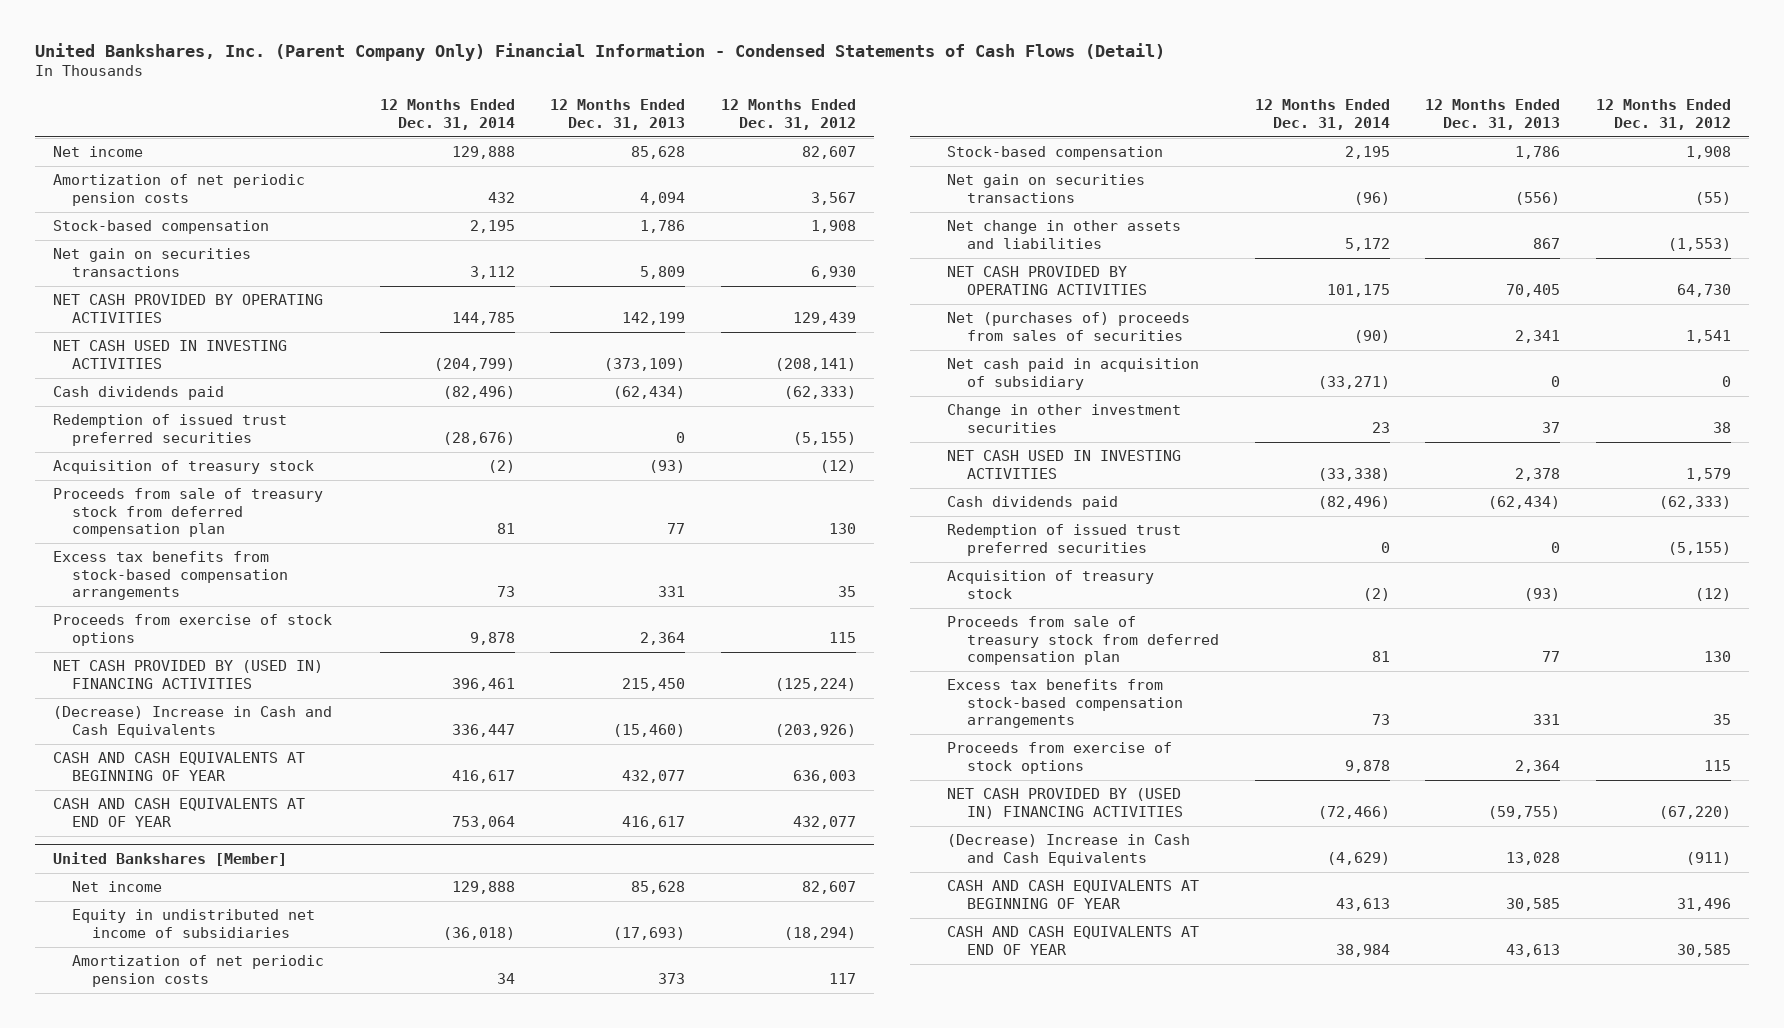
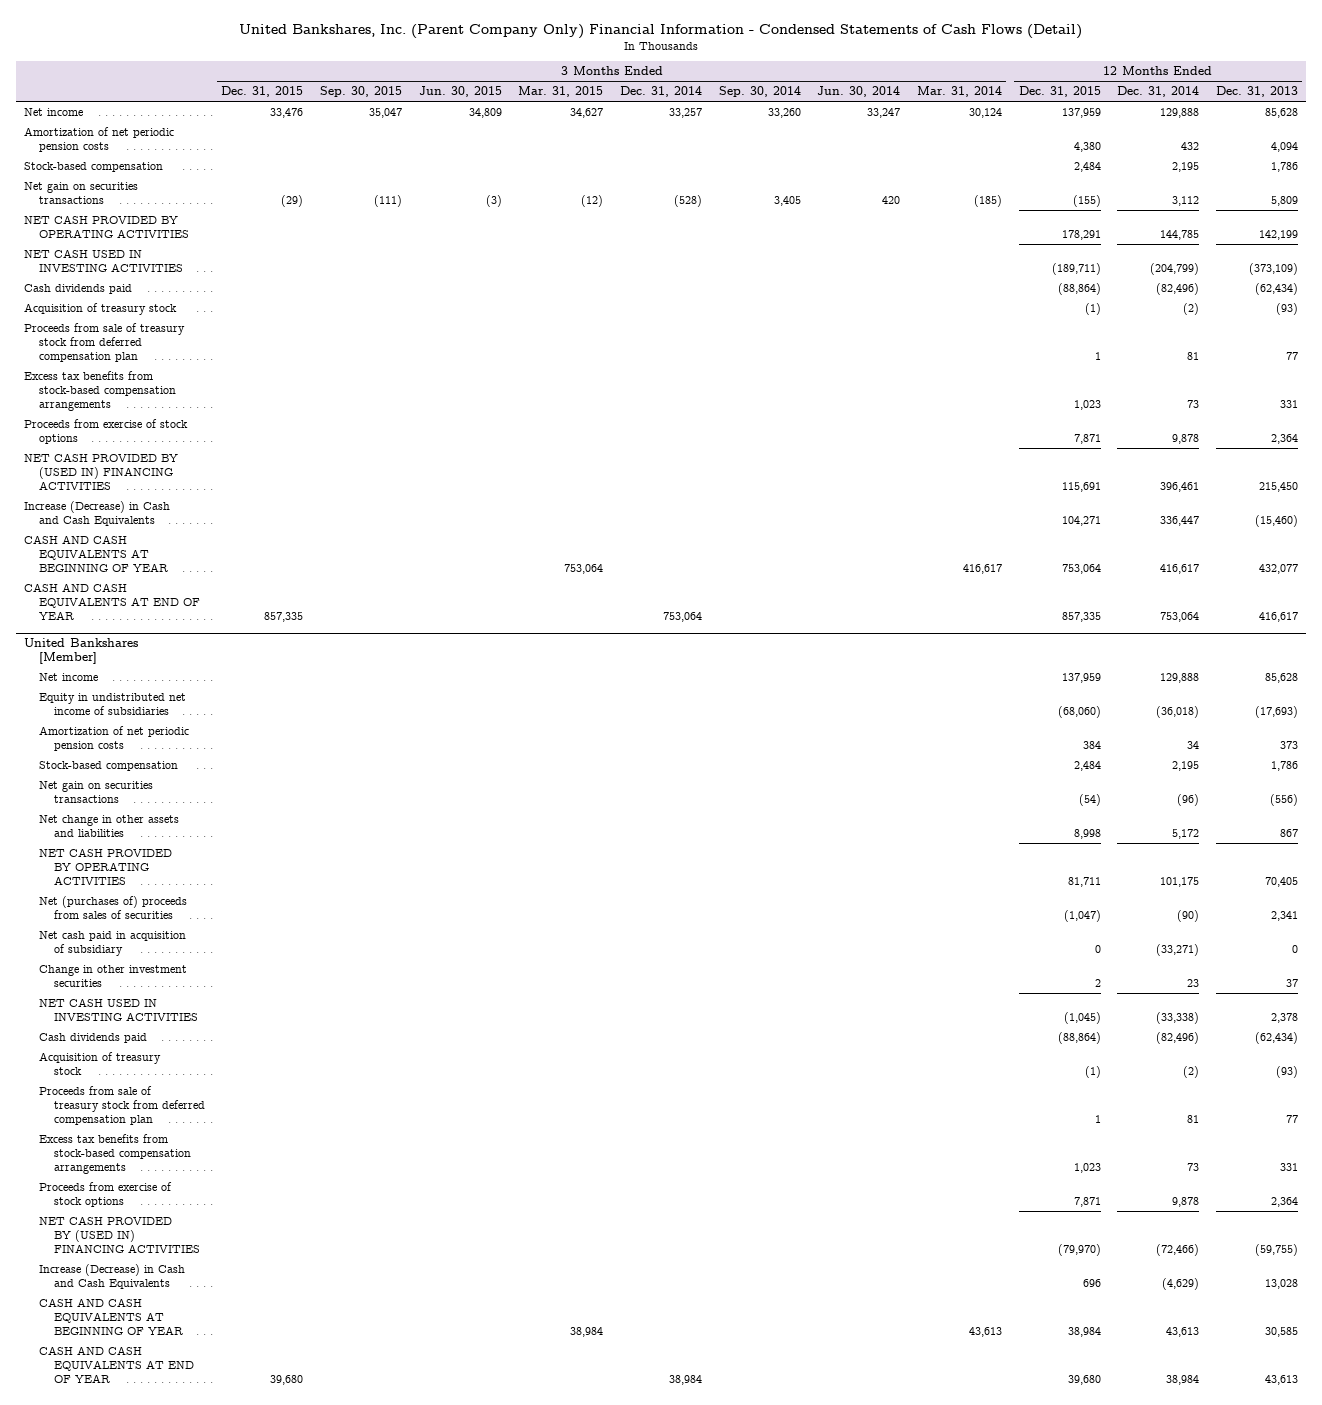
- | 12 Months Ended Dec. 31, 2014 | 12 Months Ended Dec. 31, 2013 | 12 Months Ended Dec. 31, 2012
+ | 3 Months Ended Dec. 31, 2015 | 3 Months Ended Sep. 30, 2015 | 3 Months Ended Jun. 30, 2015 | 3 Months Ended Mar. 31, 2015 | 3 Months Ended Dec. 31, 2014 | 3 Months Ended Sep. 30, 2014 | 3 Months Ended Jun. 30, 2014 | 3 Months Ended Mar. 31, 2014 | 12 Months Ended Dec. 31, 2015 | 12 Months Ended Dec. 31, 2014 | 12 Months Ended Dec. 31, 2013
- Redemption of issued trust preferred securities | (28,676) | 0 | (5,155)
- (Decrease) Increase in Cash and Cash Equivalents | 336,447 | (15,460) | (203,926)
+ Increase (Decrease) in Cash and Cash Equivalents | | | | | | | | | 104,271 | 336,447 | (15,460)
@ United Bankshares [Member]
- Redemption of issued trust preferred securities | 0 | 0 | (5,155)
- (Decrease) Increase in Cash and Cash Equivalents | (4,629) | 13,028 | (911)
+ Increase (Decrease) in Cash and Cash Equivalents | | | | | | | | | 696 | (4,629) | 13,028

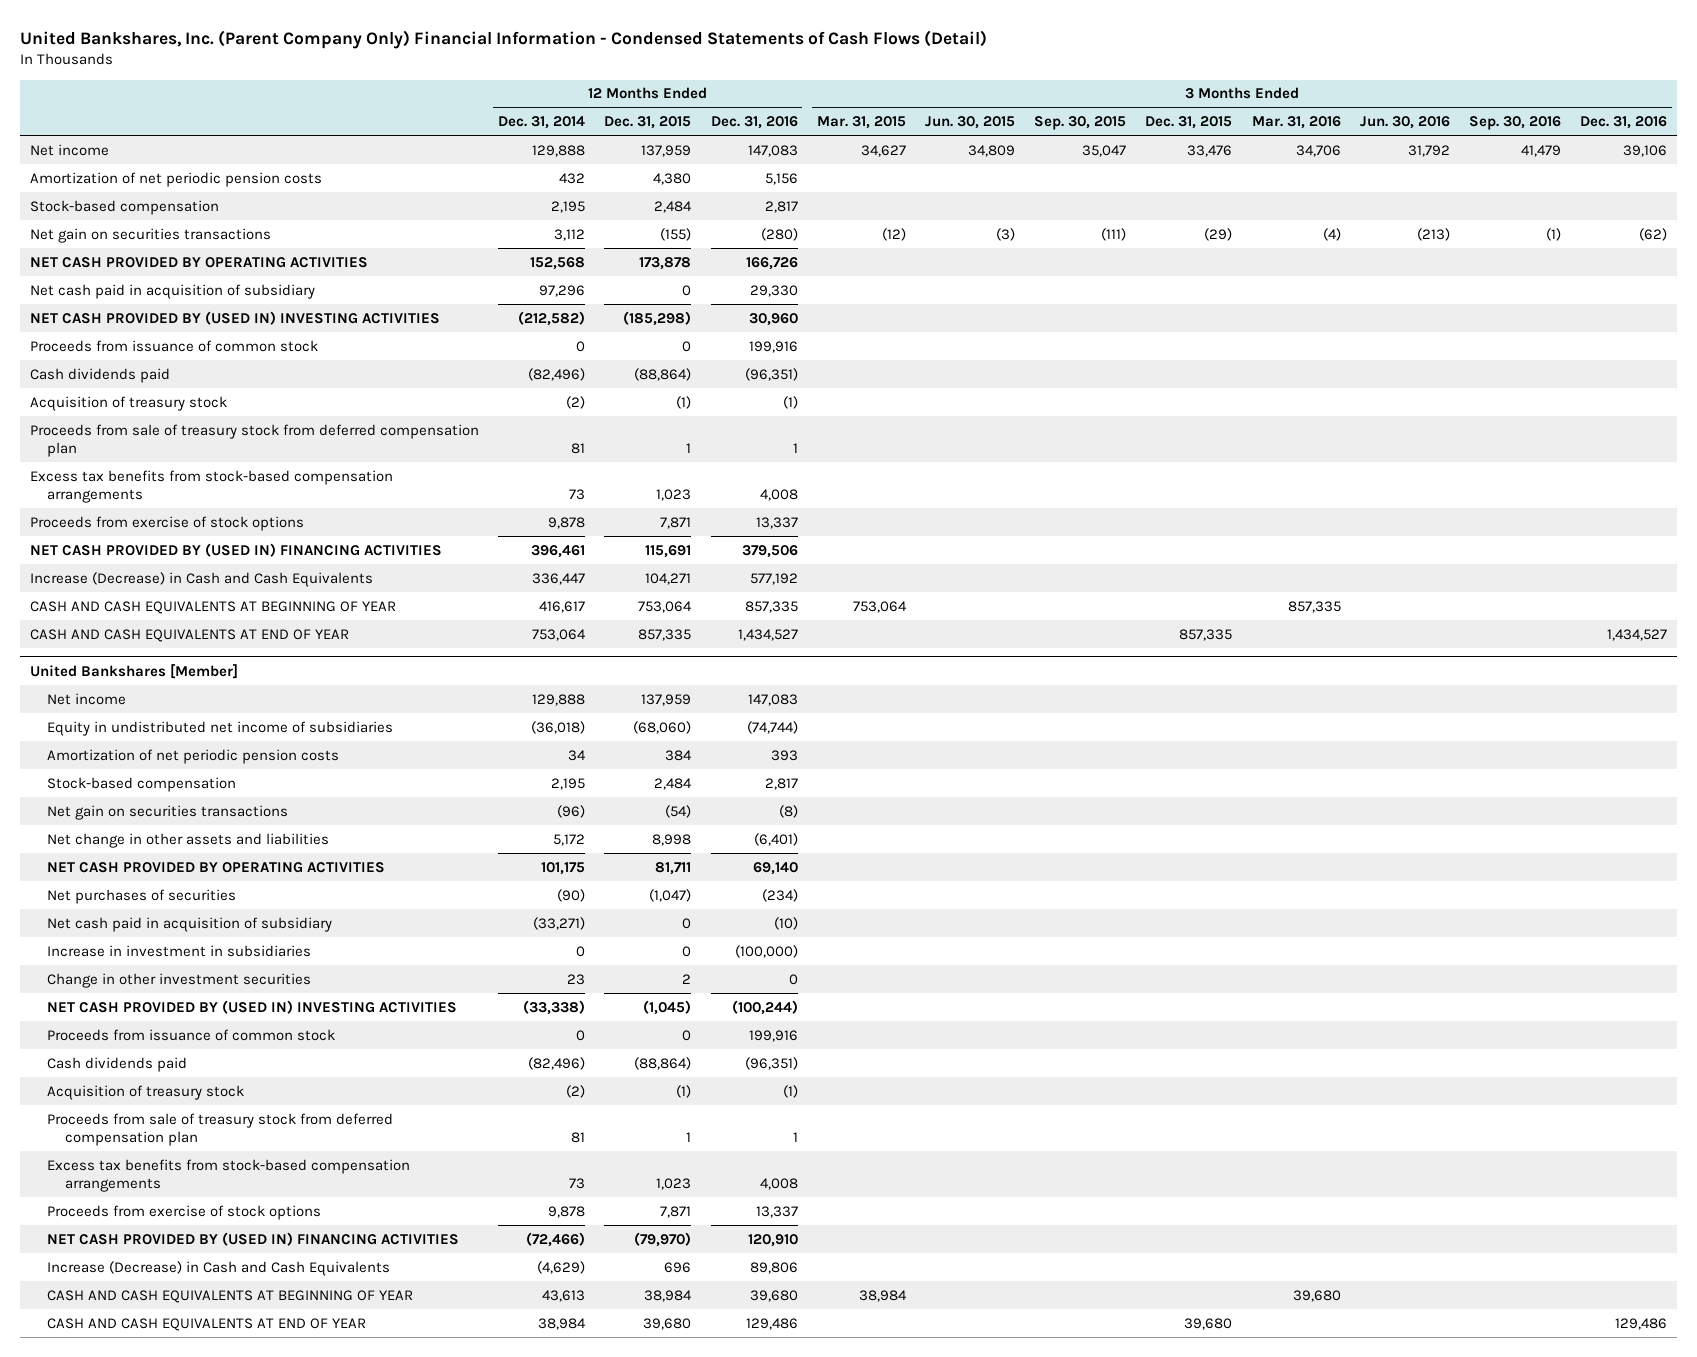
- | 3 Months Ended Dec. 31, 2015 | 3 Months Ended Sep. 30, 2015 | 3 Months Ended Jun. 30, 2015 | 3 Months Ended Mar. 31, 2015 | 3 Months Ended Dec. 31, 2014 | 3 Months Ended Sep. 30, 2014 | 3 Months Ended Jun. 30, 2014 | 3 Months Ended Mar. 31, 2014 | 12 Months Ended Dec. 31, 2015 | 12 Months Ended Dec. 31, 2014 | 12 Months Ended Dec. 31, 2013
+ | 12 Months Ended Dec. 31, 2014 | 12 Months Ended Dec. 31, 2015 | 12 Months Ended Dec. 31, 2016 | 3 Months Ended Mar. 31, 2015 | 3 Months Ended Jun. 30, 2015 | 3 Months Ended Sep. 30, 2015 | 3 Months Ended Dec. 31, 2015 | 3 Months Ended Mar. 31, 2016 | 3 Months Ended Jun. 30, 2016 | 3 Months Ended Sep. 30, 2016 | 3 Months Ended Dec. 31, 2016
- NET CASH PROVIDED BY OPERATING ACTIVITIES | | | | | | | | | 178,291 | 144,785 | 142,199
- NET CASH USED IN INVESTING ACTIVITIES | | | | | | | | | (189,711) | (204,799) | (373,109)
+ NET CASH PROVIDED BY OPERATING ACTIVITIES | 152,568 | 173,878 | 166,726 | | | | | | | |
+ Net cash paid in acquisition of subsidiary | 97,296 | 0 | 29,330 | | | | | | | |
+ NET CASH PROVIDED BY (USED IN) INVESTING ACTIVITIES | (212,582) | (185,298) | 30,960 | | | | | | | |
+ Proceeds from issuance of common stock | 0 | 0 | 199,916 | | | | | | | |
@ United Bankshares [Member]
- Net (purchases of) proceeds from sales of securities | | | | | | | | | (1,047) | (90) | 2,341
+ Net purchases of securities | (90) | (1,047) | (234) | | | | | | | |
+ Increase in investment in subsidiaries | 0 | 0 | (100,000) | | | | | | | |
- NET CASH USED IN INVESTING ACTIVITIES | | | | | | | | | (1,045) | (33,338) | 2,378
+ NET CASH PROVIDED BY (USED IN) INVESTING ACTIVITIES | (33,338) | (1,045) | (100,244) | | | | | | | |
+ Proceeds from issuance of common stock | 0 | 0 | 199,916 | | | | | | | |

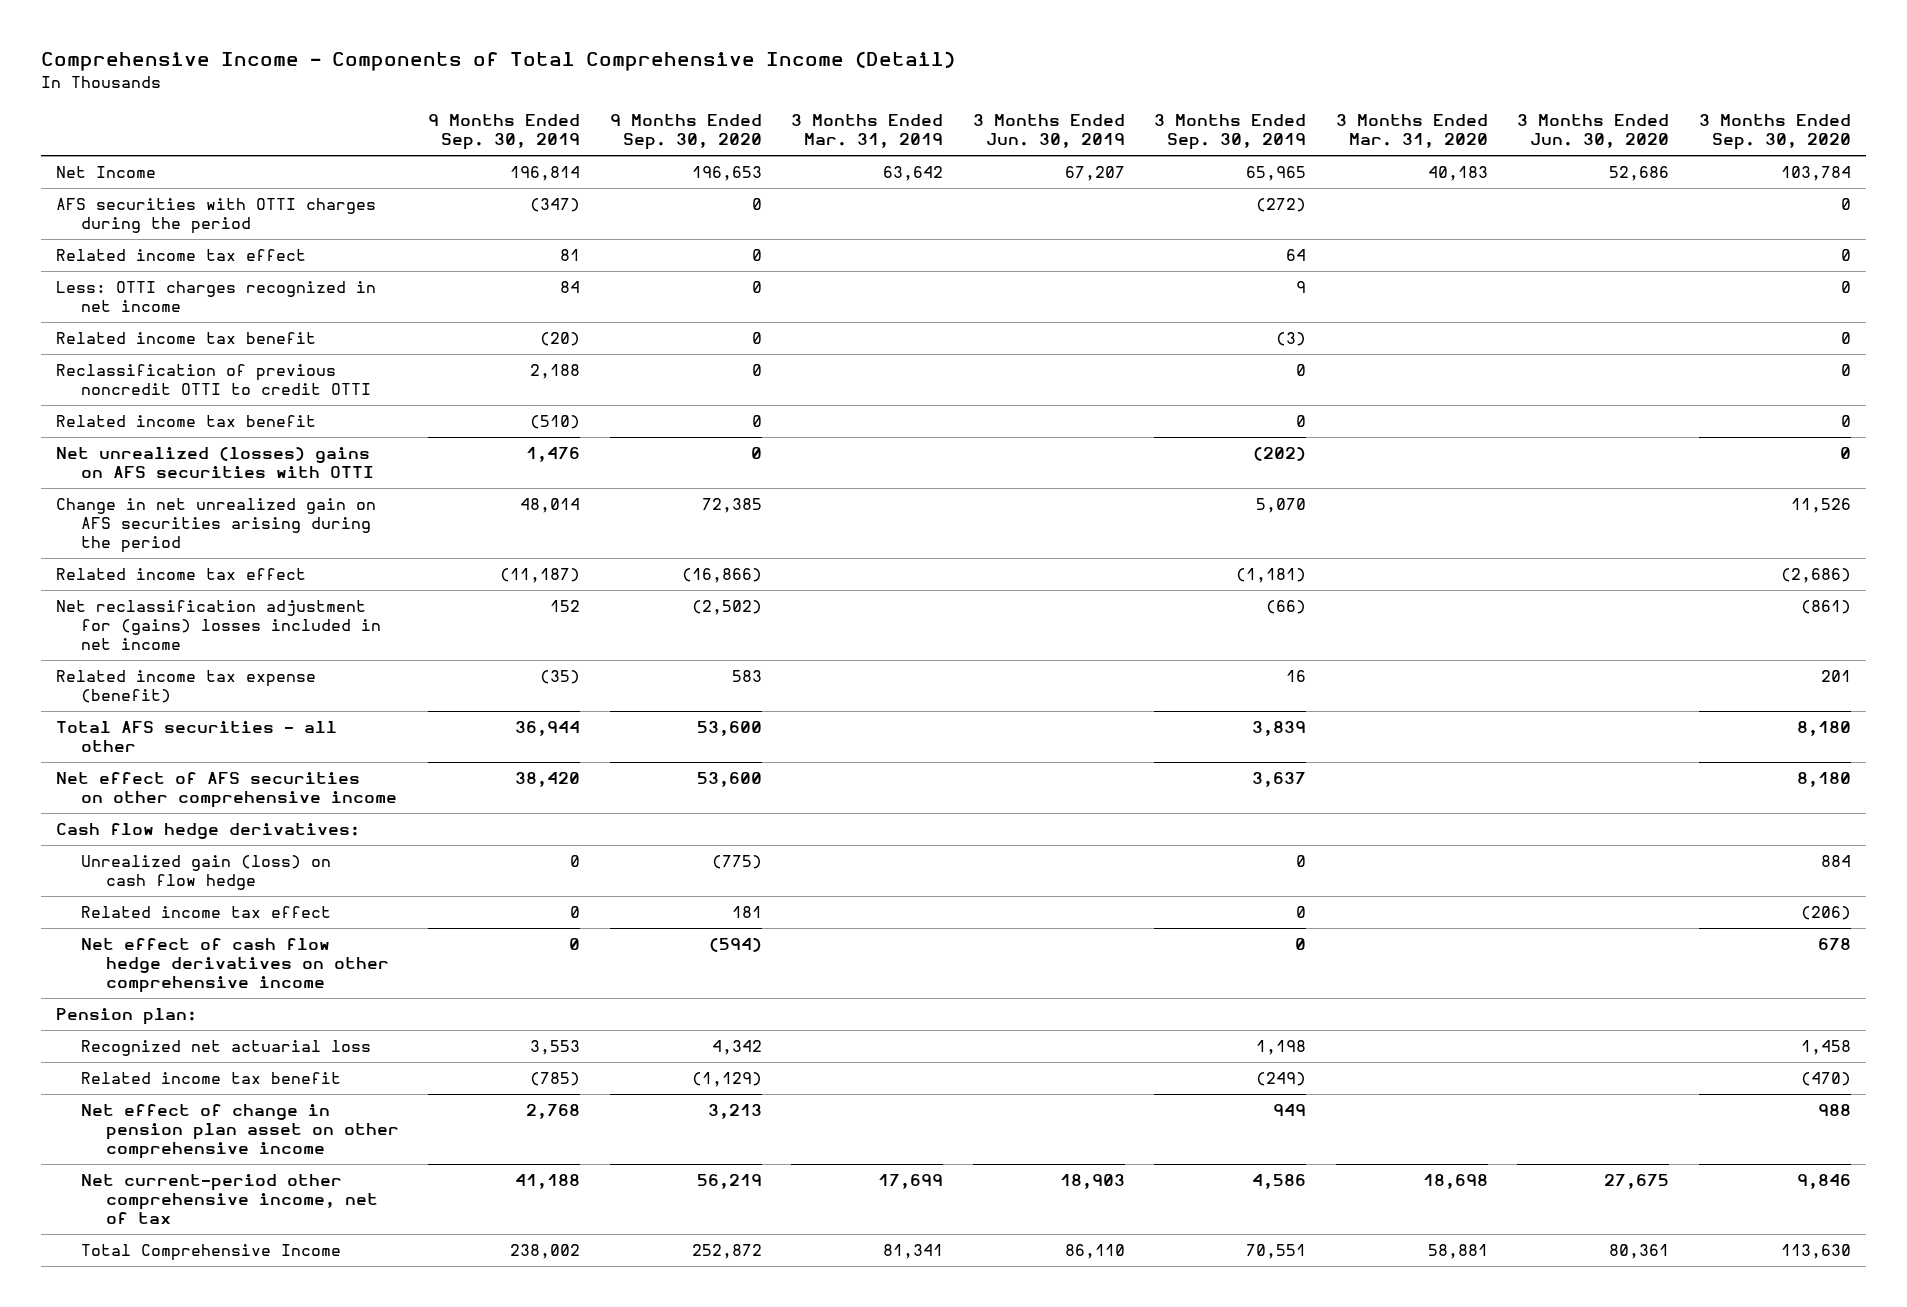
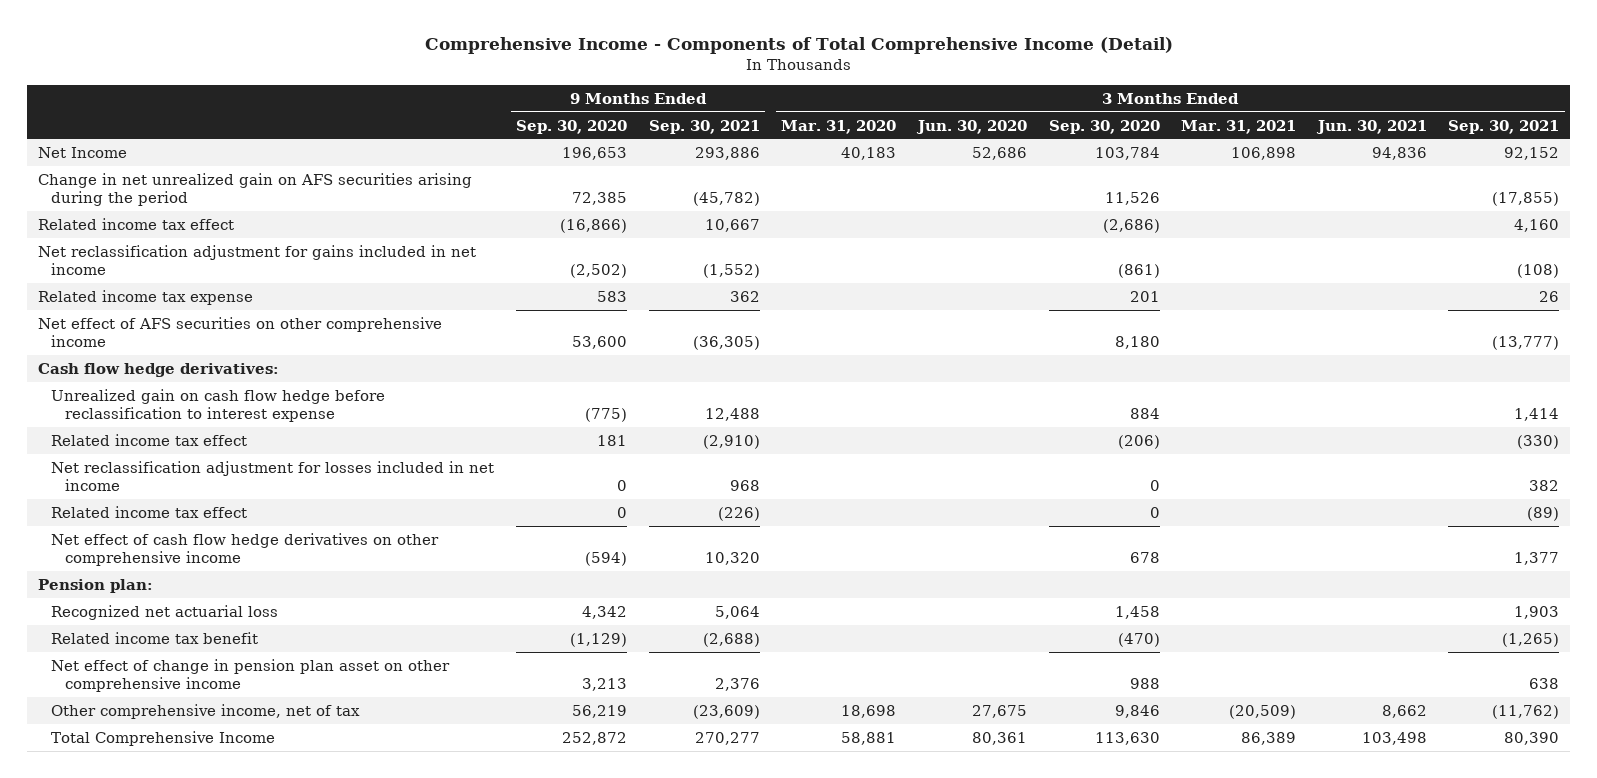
- | 9 Months Ended Sep. 30, 2019 | 9 Months Ended Sep. 30, 2020 | 3 Months Ended Mar. 31, 2019 | 3 Months Ended Jun. 30, 2019 | 3 Months Ended Sep. 30, 2019 | 3 Months Ended Mar. 31, 2020 | 3 Months Ended Jun. 30, 2020 | 3 Months Ended Sep. 30, 2020
+ | 9 Months Ended Sep. 30, 2020 | 9 Months Ended Sep. 30, 2021 | 3 Months Ended Mar. 31, 2020 | 3 Months Ended Jun. 30, 2020 | 3 Months Ended Sep. 30, 2020 | 3 Months Ended Mar. 31, 2021 | 3 Months Ended Jun. 30, 2021 | 3 Months Ended Sep. 30, 2021
- AFS securities with OTTI charges during the period | (347) | 0 | | | (272) | | | 0
- Less: OTTI charges recognized in net income | 84 | 0 | | | 9 | | | 0
- Related income tax benefit | (20) | 0 | | | (3) | | | 0
- Reclassification of previous noncredit OTTI to credit OTTI | 2,188 | 0 | | | 0 | | | 0
- Related income tax benefit | (510) | 0 | | | 0 | | | 0
- Net unrealized (losses) gains on AFS securities with OTTI | 1,476 | 0 | | | (202) | | | 0
- Net reclassification adjustment for (gains) losses included in net income | 152 | (2,502) | | | (66) | | | (861)
- Related income tax expense (benefit) | (35) | 583 | | | 16 | | | 201
- Total AFS securities - all other | 36,944 | 53,600 | | | 3,839 | | | 8,180
+ Net reclassification adjustment for gains included in net income | (2,502) | (1,552) | | | (861) | | | (108)
+ Related income tax expense | 583 | 362 | | | 201 | | | 26
- Unrealized gain (loss) on cash flow hedge | 0 | (775) | | | 0 | | | 884
+ Unrealized gain on cash flow hedge before reclassification to interest expense | (775) | 12,488 | | | 884 | | | 1,414
+ Net reclassification adjustment for losses included in net income | 0 | 968 | | | 0 | | | 382
moved down: Related income tax effect | 0 | (226) | | | 0 | | | (89)
- Net current-period other comprehensive income, net of tax | 41,188 | 56,219 | 17,699 | 18,903 | 4,586 | 18,698 | 27,675 | 9,846
+ Other comprehensive income, net of tax | 56,219 | (23,609) | 18,698 | 27,675 | 9,846 | (20,509) | 8,662 | (11,762)

